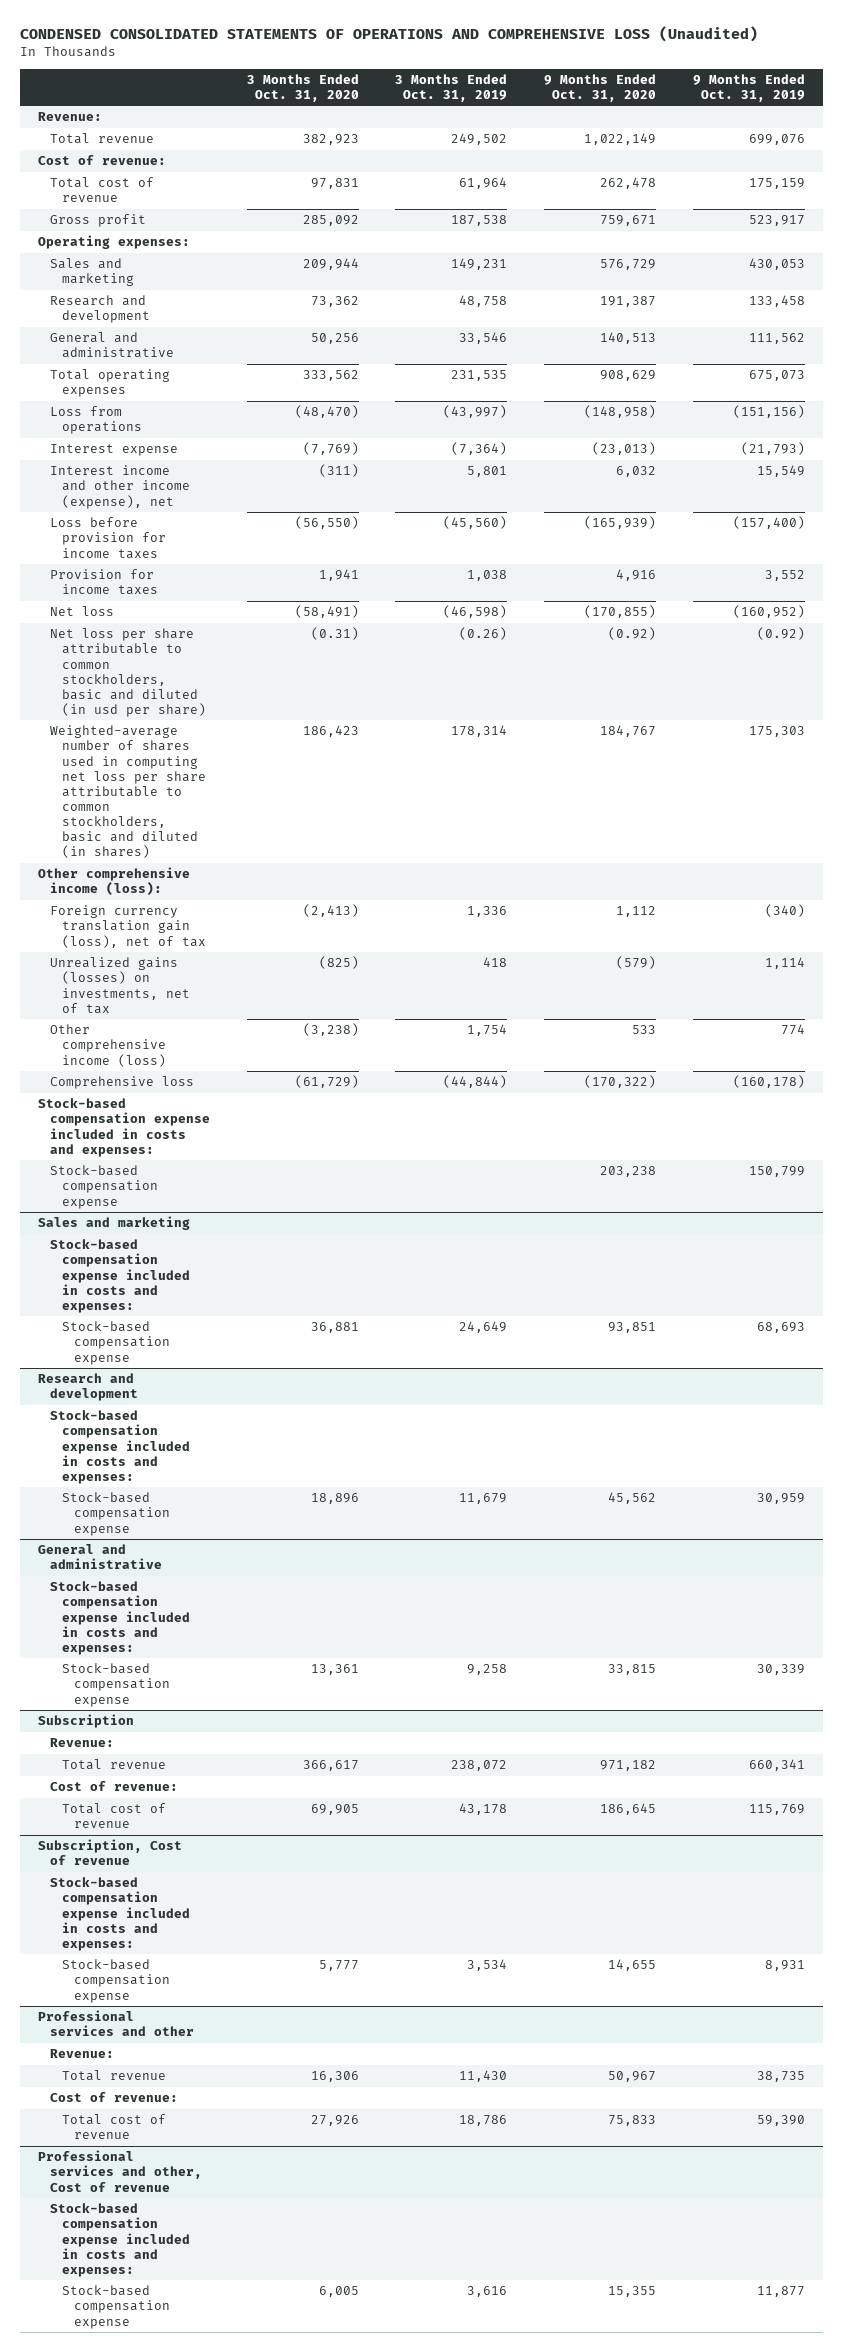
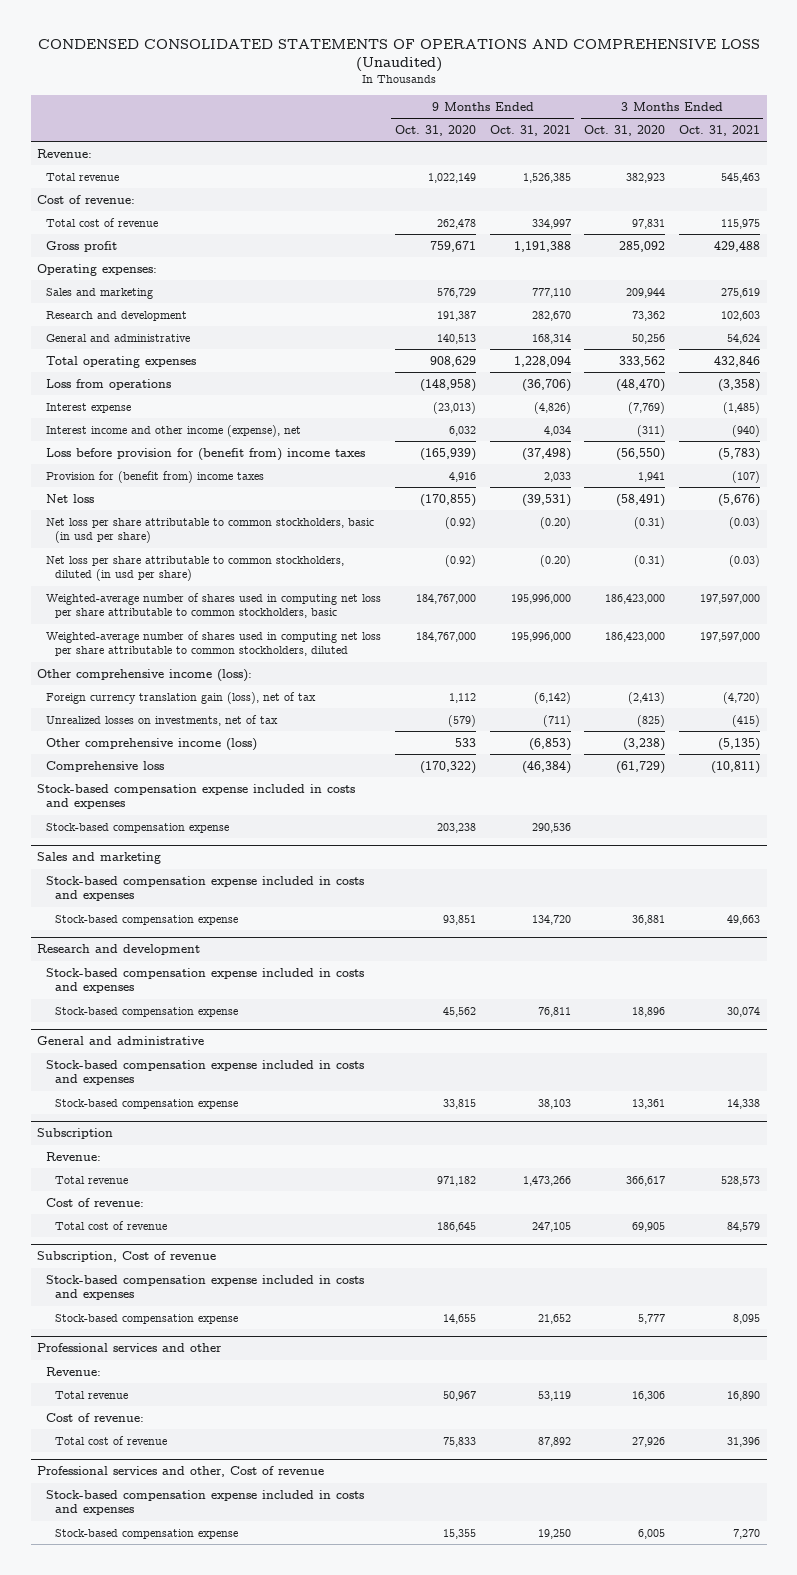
- | 3 Months Ended Oct. 31, 2020 | 3 Months Ended Oct. 31, 2019 | 9 Months Ended Oct. 31, 2020 | 9 Months Ended Oct. 31, 2019
+ | 9 Months Ended Oct. 31, 2020 | 9 Months Ended Oct. 31, 2021 | 3 Months Ended Oct. 31, 2020 | 3 Months Ended Oct. 31, 2021
- Loss before provision for income taxes | (56,550) | (45,560) | (165,939) | (157,400)
- Provision for income taxes | 1,941 | 1,038 | 4,916 | 3,552
+ Loss before provision for (benefit from) income taxes | (165,939) | (37,498) | (56,550) | (5,783)
+ Provision for (benefit from) income taxes | 4,916 | 2,033 | 1,941 | (107)
- Net loss per share attributable to common stockholders, basic and diluted (in usd per share) | (0.31) | (0.26) | (0.92) | (0.92)
- Weighted-average number of shares used in computing net loss per share attributable to common stockholders, basic and diluted (in shares) | 186,423 | 178,314 | 184,767 | 175,303
+ Net loss per share attributable to common stockholders, basic (in usd per share) | (0.92) | (0.20) | (0.31) | (0.03)
+ Net loss per share attributable to common stockholders, diluted (in usd per share) | (0.92) | (0.20) | (0.31) | (0.03)
+ Weighted-average number of shares used in computing net loss per share attributable to common stockholders, basic | 184,767,000 | 195,996,000 | 186,423,000 | 197,597,000
+ Weighted-average number of shares used in computing net loss per share attributable to common stockholders, diluted | 184,767,000 | 195,996,000 | 186,423,000 | 197,597,000
- Unrealized gains (losses) on investments, net of tax | (825) | 418 | (579) | 1,114
+ Unrealized losses on investments, net of tax | (579) | (711) | (825) | (415)
- Stock-based compensation expense included in costs and expenses:
+ Stock-based compensation expense included in costs and expenses
@ Sales and marketing
- Stock-based compensation expense included in costs and expenses:
+ Stock-based compensation expense included in costs and expenses
@ Research and development
- Stock-based compensation expense included in costs and expenses:
+ Stock-based compensation expense included in costs and expenses
@ General and administrative
- Stock-based compensation expense included in costs and expenses:
+ Stock-based compensation expense included in costs and expenses
@ Subscription, Cost of revenue
- Stock-based compensation expense included in costs and expenses:
+ Stock-based compensation expense included in costs and expenses
@ Professional services and other, Cost of revenue
- Stock-based compensation expense included in costs and expenses:
+ Stock-based compensation expense included in costs and expenses

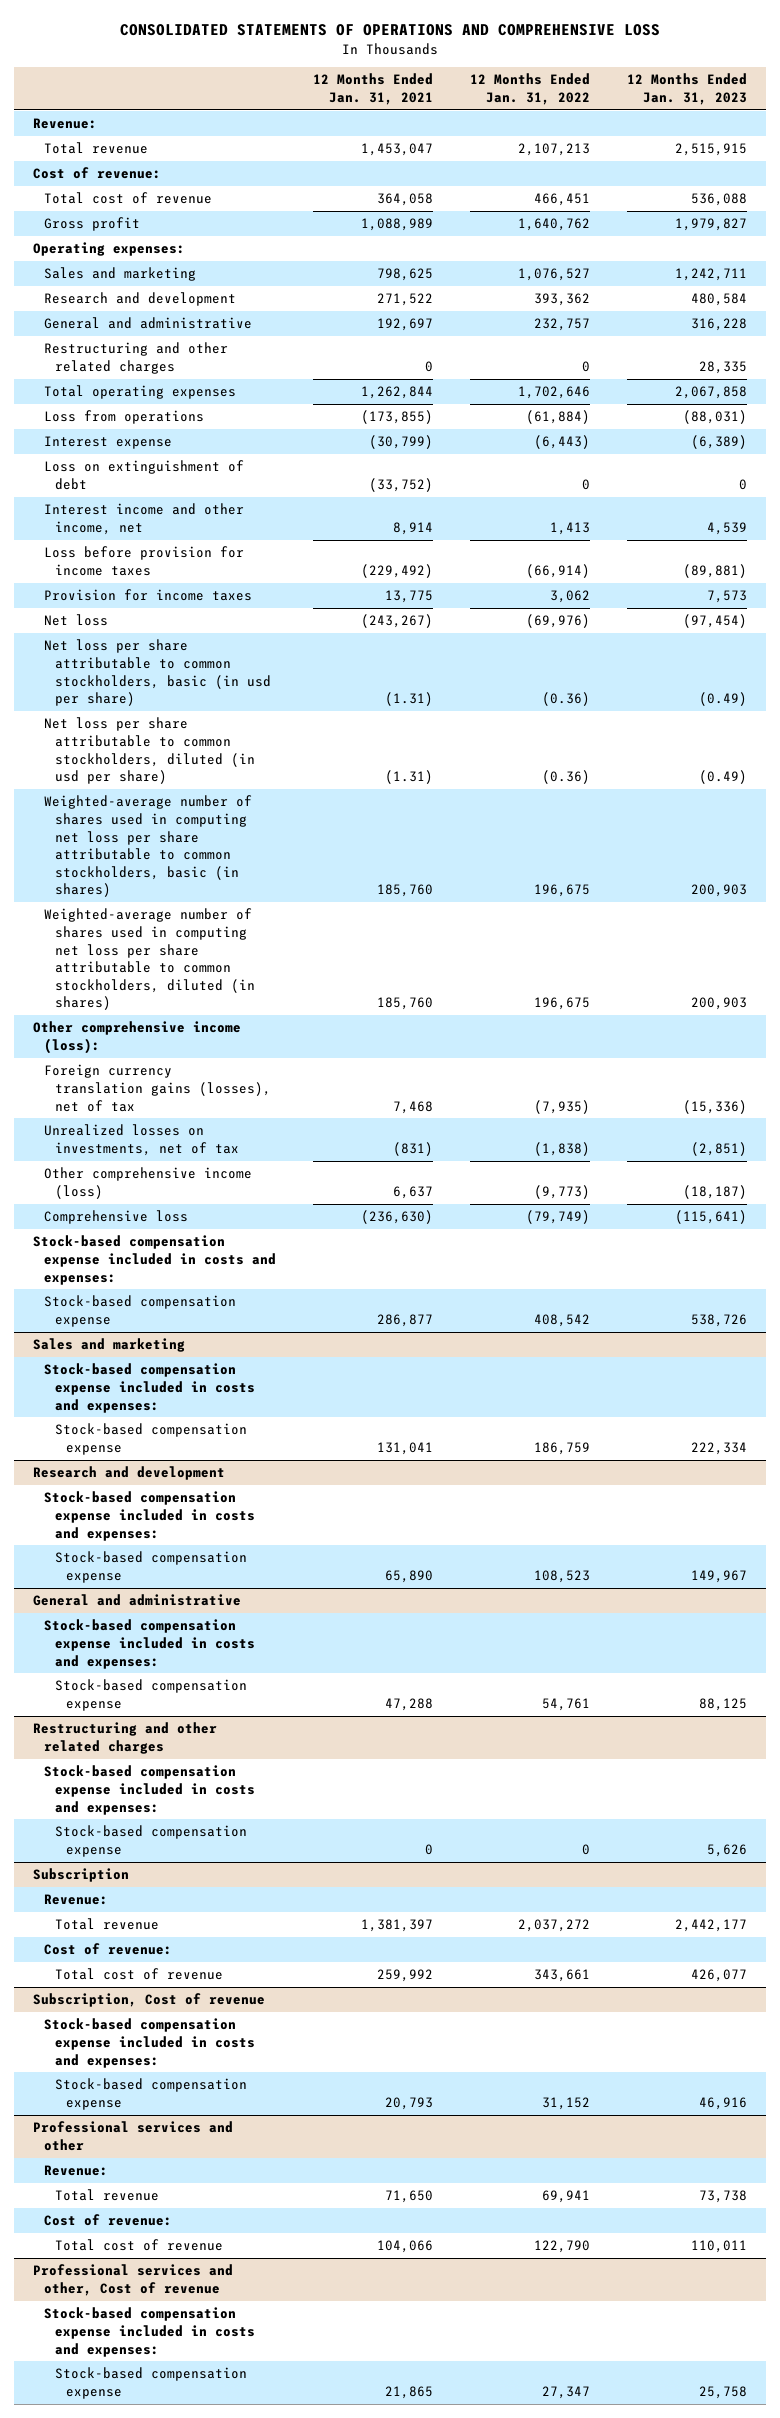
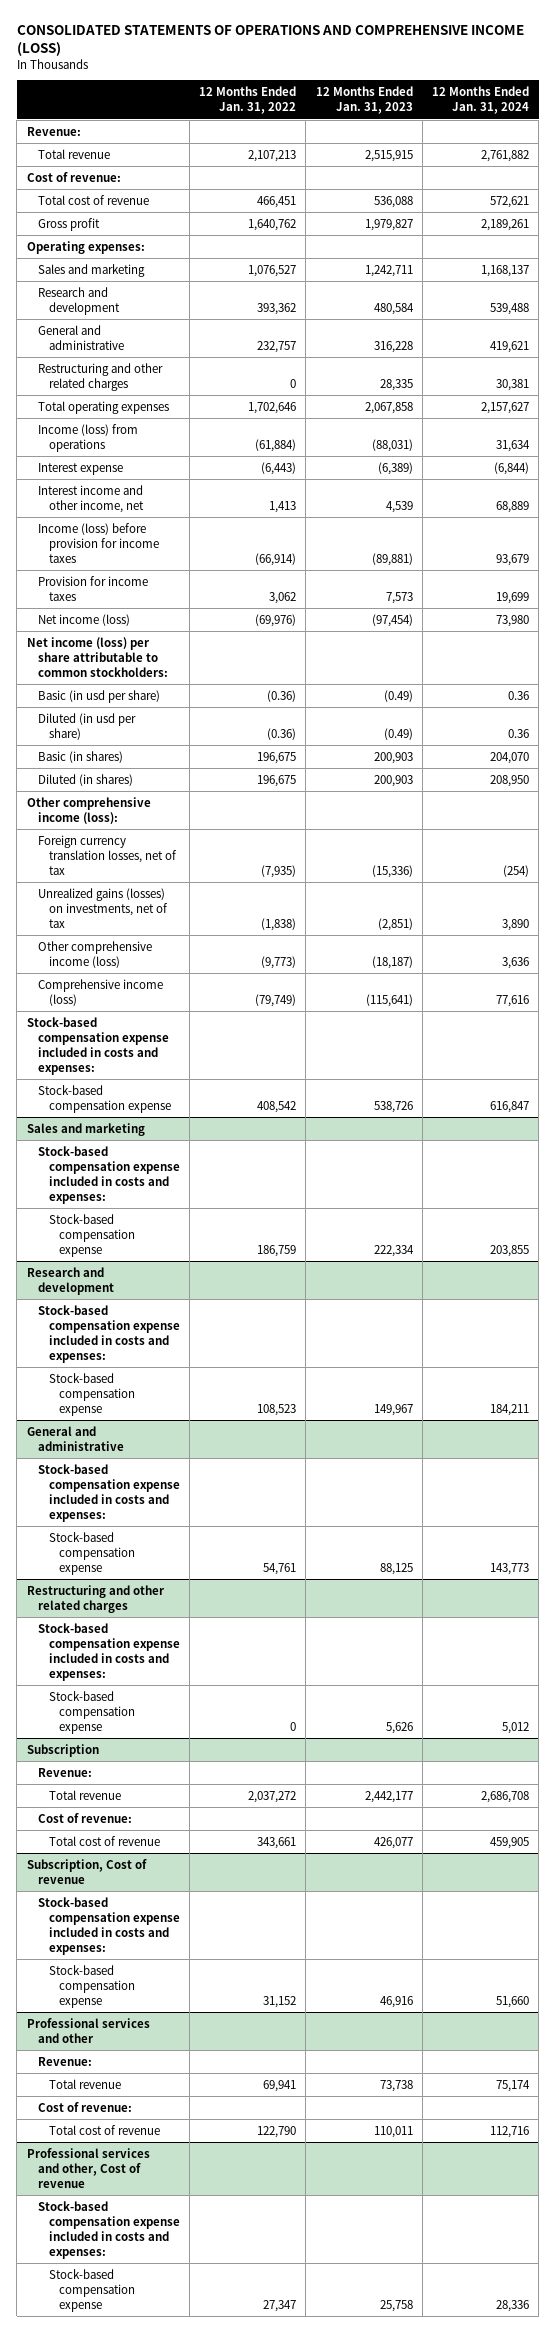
- CONSOLIDATED STATEMENTS OF OPERATIONS AND COMPREHENSIVE LOSS
+ CONSOLIDATED STATEMENTS OF OPERATIONS AND COMPREHENSIVE INCOME (LOSS)
- | 12 Months Ended Jan. 31, 2021 | 12 Months Ended Jan. 31, 2022 | 12 Months Ended Jan. 31, 2023
+ | 12 Months Ended Jan. 31, 2022 | 12 Months Ended Jan. 31, 2023 | 12 Months Ended Jan. 31, 2024
- Loss from operations | (173,855) | (61,884) | (88,031)
+ Income (loss) from operations | (61,884) | (88,031) | 31,634
- Loss on extinguishment of debt | (33,752) | 0 | 0
- Loss before provision for income taxes | (229,492) | (66,914) | (89,881)
+ Income (loss) before provision for income taxes | (66,914) | (89,881) | 93,679
- Net loss | (243,267) | (69,976) | (97,454)
- Net loss per share attributable to common stockholders, basic (in usd per share) | (1.31) | (0.36) | (0.49)
- Net loss per share attributable to common stockholders, diluted (in usd per share) | (1.31) | (0.36) | (0.49)
- Weighted-average number of shares used in computing net loss per share attributable to common stockholders, basic (in shares) | 185,760 | 196,675 | 200,903
- Weighted-average number of shares used in computing net loss per share attributable to common stockholders, diluted (in shares) | 185,760 | 196,675 | 200,903
+ Net income (loss) | (69,976) | (97,454) | 73,980
+ Net income (loss) per share attributable to common stockholders:
+ Basic (in usd per share) | (0.36) | (0.49) | 0.36
+ Diluted (in usd per share) | (0.36) | (0.49) | 0.36
+ Basic (in shares) | 196,675 | 200,903 | 204,070
+ Diluted (in shares) | 196,675 | 200,903 | 208,950
- Foreign currency translation gains (losses), net of tax | 7,468 | (7,935) | (15,336)
- Unrealized losses on investments, net of tax | (831) | (1,838) | (2,851)
+ Foreign currency translation losses, net of tax | (7,935) | (15,336) | (254)
+ Unrealized gains (losses) on investments, net of tax | (1,838) | (2,851) | 3,890
- Comprehensive loss | (236,630) | (79,749) | (115,641)
+ Comprehensive income (loss) | (79,749) | (115,641) | 77,616

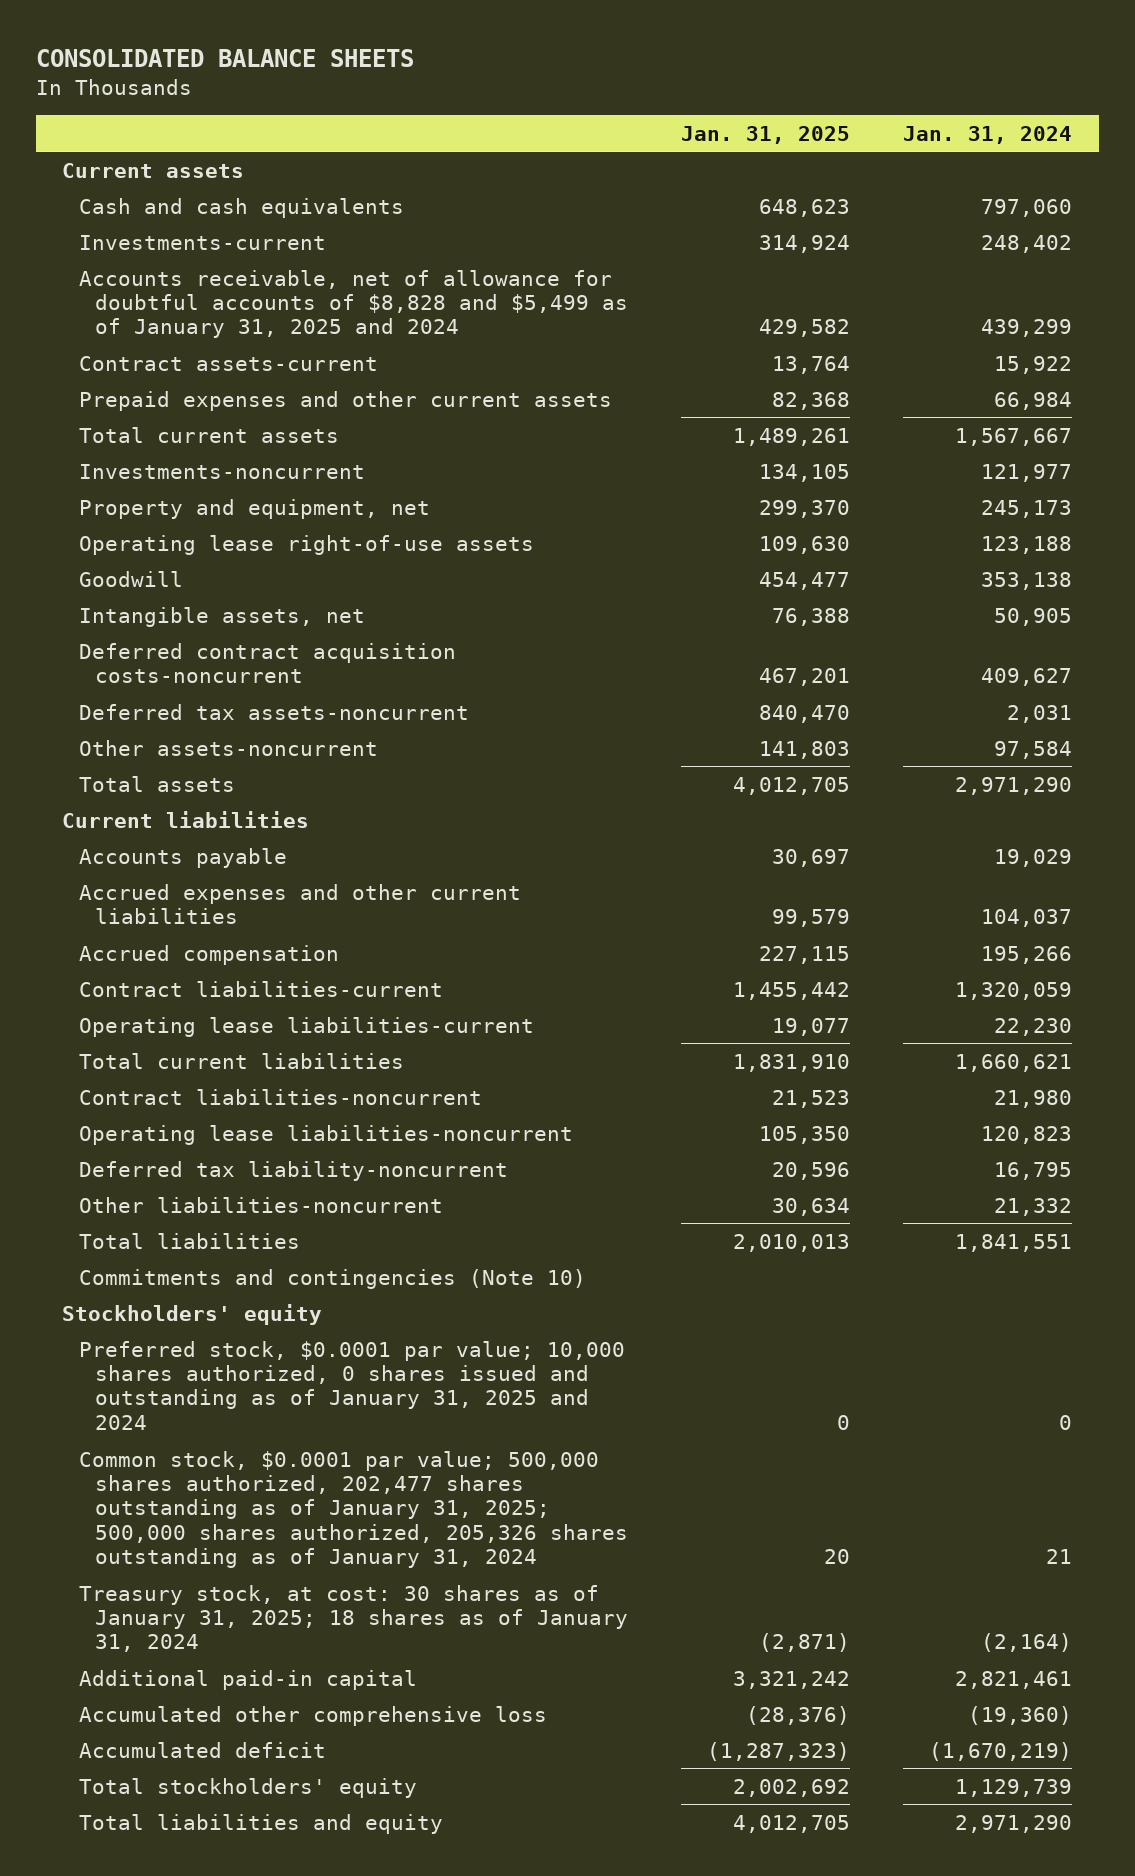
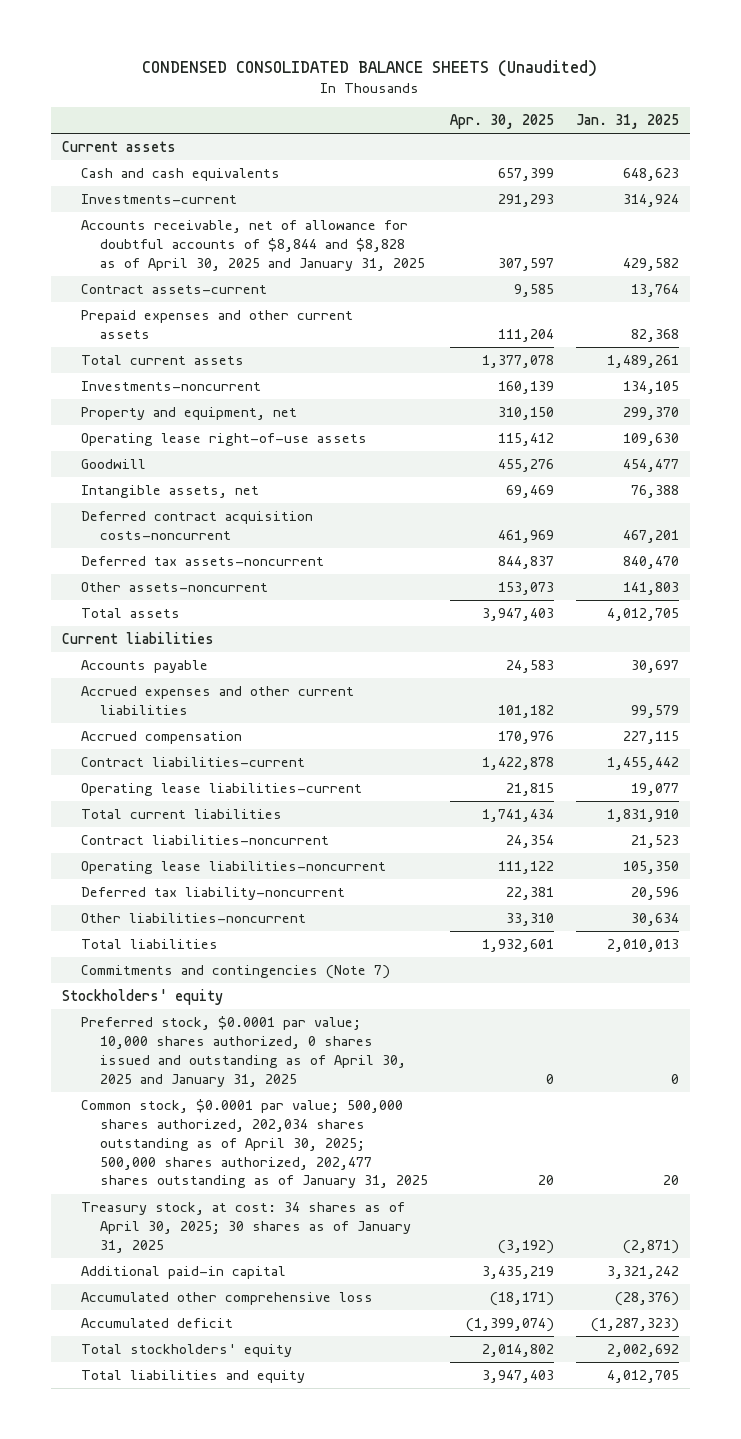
- CONSOLIDATED BALANCE SHEETS
+ CONDENSED CONSOLIDATED BALANCE SHEETS (Unaudited)
- | Jan. 31, 2025 | Jan. 31, 2024
+ | Apr. 30, 2025 | Jan. 31, 2025
- Accounts receivable, net of allowance for doubtful accounts of $8,828 and $5,499 as of January 31, 2025 and 2024 | 429,582 | 439,299
+ Accounts receivable, net of allowance for doubtful accounts of $8,844 and $8,828 as of April 30, 2025 and January 31, 2025 | 307,597 | 429,582
- Commitments and contingencies (Note 10)
+ Commitments and contingencies (Note 7)
- Preferred stock, $0.0001 par value; 10,000 shares authorized, 0 shares issued and outstanding as of January 31, 2025 and 2024 | 0 | 0
- Common stock, $0.0001 par value; 500,000 shares authorized, 202,477 shares outstanding as of January 31, 2025; 500,000 shares authorized, 205,326 shares outstanding as of January 31, 2024 | 20 | 21
- Treasury stock, at cost: 30 shares as of January 31, 2025; 18 shares as of January 31, 2024 | (2,871) | (2,164)
+ Preferred stock, $0.0001 par value; 10,000 shares authorized, 0 shares issued and outstanding as of April 30, 2025 and January 31, 2025 | 0 | 0
+ Common stock, $0.0001 par value; 500,000 shares authorized, 202,034 shares outstanding as of April 30, 2025; 500,000 shares authorized, 202,477 shares outstanding as of January 31, 2025 | 20 | 20
+ Treasury stock, at cost: 34 shares as of April 30, 2025; 30 shares as of January 31, 2025 | (3,192) | (2,871)

